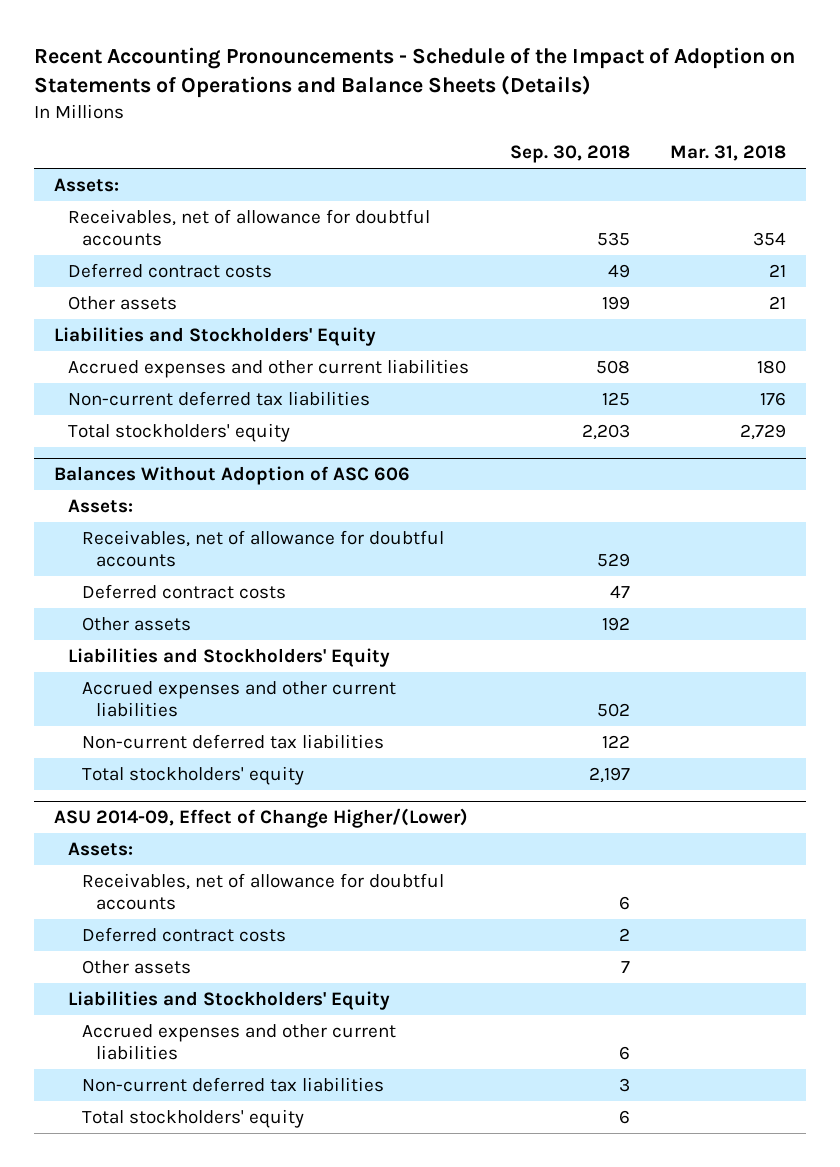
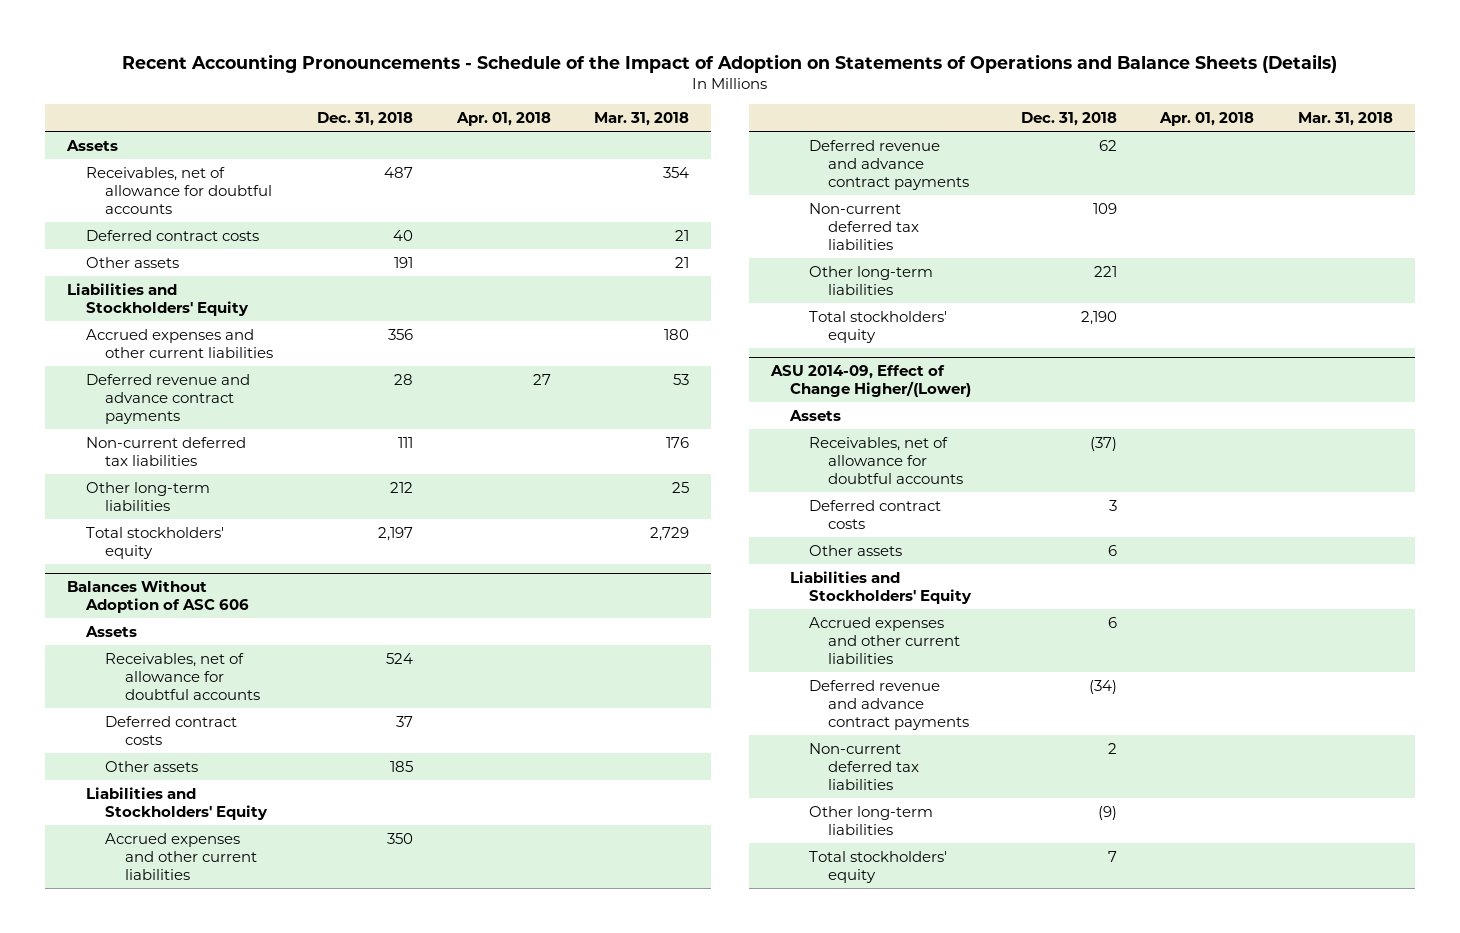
- | Sep. 30, 2018 | Mar. 31, 2018
+ | Dec. 31, 2018 | Apr. 01, 2018 | Mar. 31, 2018
- Assets:
+ Assets
+ Deferred revenue and advance contract payments | 28 | 27 | 53
+ Other long-term liabilities | 212 | | 25
@ Balances Without Adoption of ASC 606
- Assets:
+ Assets
+ Deferred revenue and advance contract payments | 62 | |
+ Other long-term liabilities | 221 | |
@ ASU 2014-09, Effect of Change Higher/(Lower)
- Assets:
+ Assets
+ Deferred revenue and advance contract payments | (34) | |
+ Other long-term liabilities | (9) | |

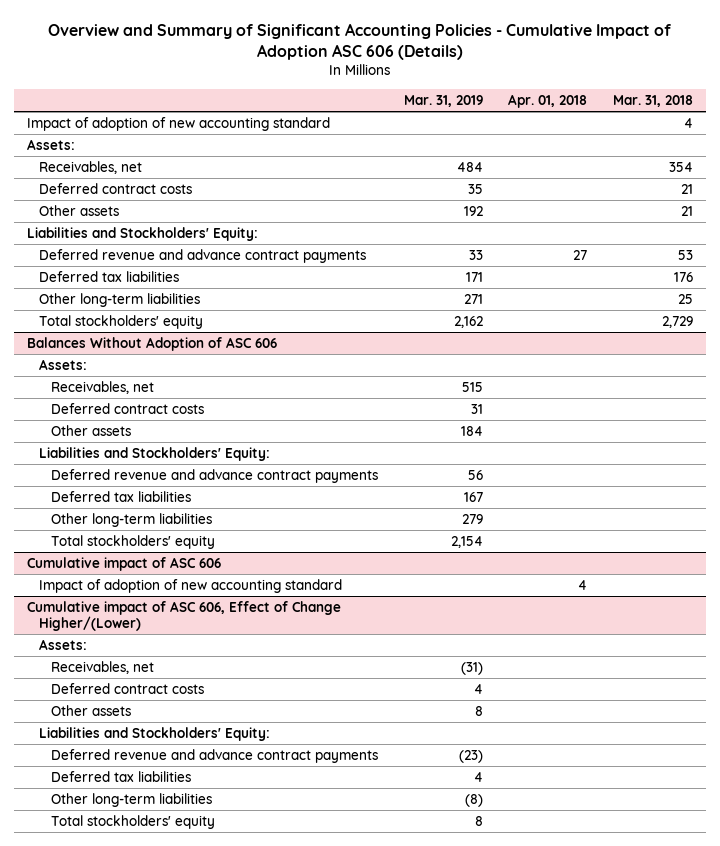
- Recent Accounting Pronouncements - Schedule of the Impact of Adoption on Statements of Operations and Balance Sheets (Details)
+ Overview and Summary of Significant Accounting Policies - Cumulative Impact of Adoption ASC 606 (Details)
- | Dec. 31, 2018 | Apr. 01, 2018 | Mar. 31, 2018
+ | Mar. 31, 2019 | Apr. 01, 2018 | Mar. 31, 2018
- Assets
- Receivables, net of allowance for doubtful accounts | 487 | | 354
+ Impact of adoption of new accounting standard | | | 4
+ Assets:
+ Receivables, net | 484 | | 354
- Liabilities and Stockholders' Equity
- Accrued expenses and other current liabilities | 356 | | 180
+ Liabilities and Stockholders' Equity:
- Non-current deferred tax liabilities | 111 | | 176
+ Deferred tax liabilities | 171 | | 176
@ Balances Without Adoption of ASC 606
- Assets
- Receivables, net of allowance for doubtful accounts | 524 | |
+ Assets:
+ Receivables, net | 515 | |
- Liabilities and Stockholders' Equity
- Accrued expenses and other current liabilities | 350 | |
+ Liabilities and Stockholders' Equity:
- Non-current deferred tax liabilities | 109 | |
+ Deferred tax liabilities | 167 | |
- ASU 2014-09, Effect of Change Higher/(Lower)
- Assets
- Receivables, net of allowance for doubtful accounts | (37) | |
- Deferred contract costs | 3 | |
- Other assets | 6 | |
- Liabilities and Stockholders' Equity
- Accrued expenses and other current liabilities | 6 | |
- Deferred revenue and advance contract payments | (34) | |
- Non-current deferred tax liabilities | 2 | |
- Other long-term liabilities | (9) | |
- Total stockholders' equity | 7 | |
+ Cumulative impact of ASC 606
+ Impact of adoption of new accounting standard | | 4 |
+ Cumulative impact of ASC 606, Effect of Change Higher/(Lower)
+ Assets:
+ Receivables, net | (31) | |
+ Deferred contract costs | 4 | |
+ Other assets | 8 | |
+ Liabilities and Stockholders' Equity:
+ Deferred revenue and advance contract payments | (23) | |
+ Deferred tax liabilities | 4 | |
+ Other long-term liabilities | (8) | |
+ Total stockholders' equity | 8 | |

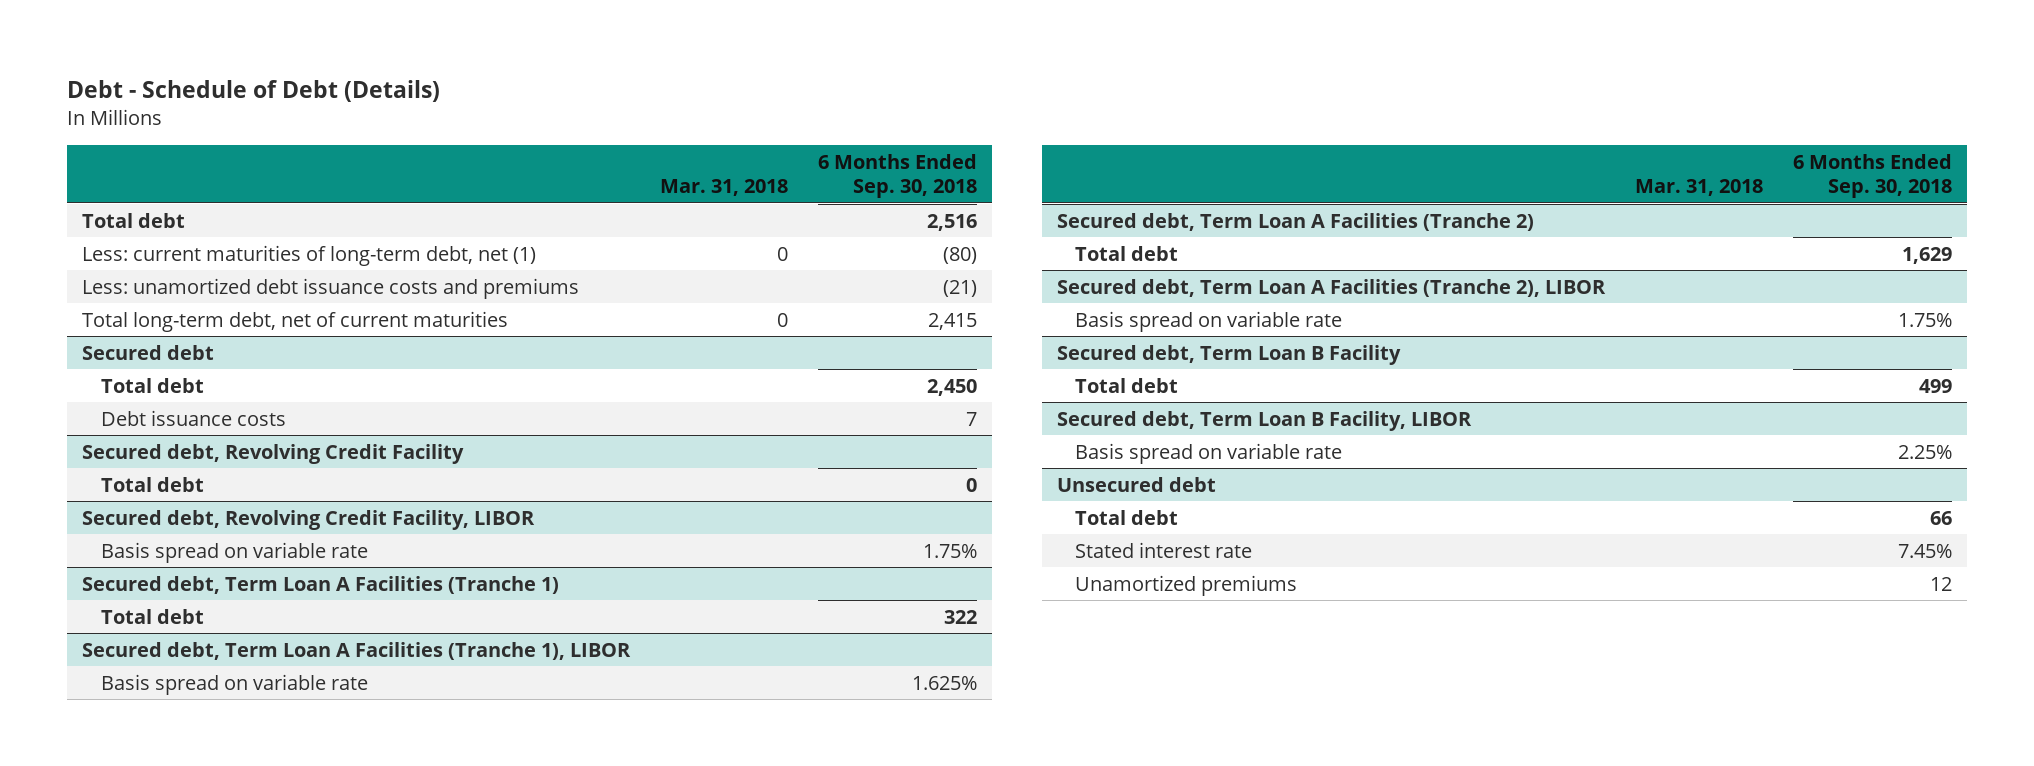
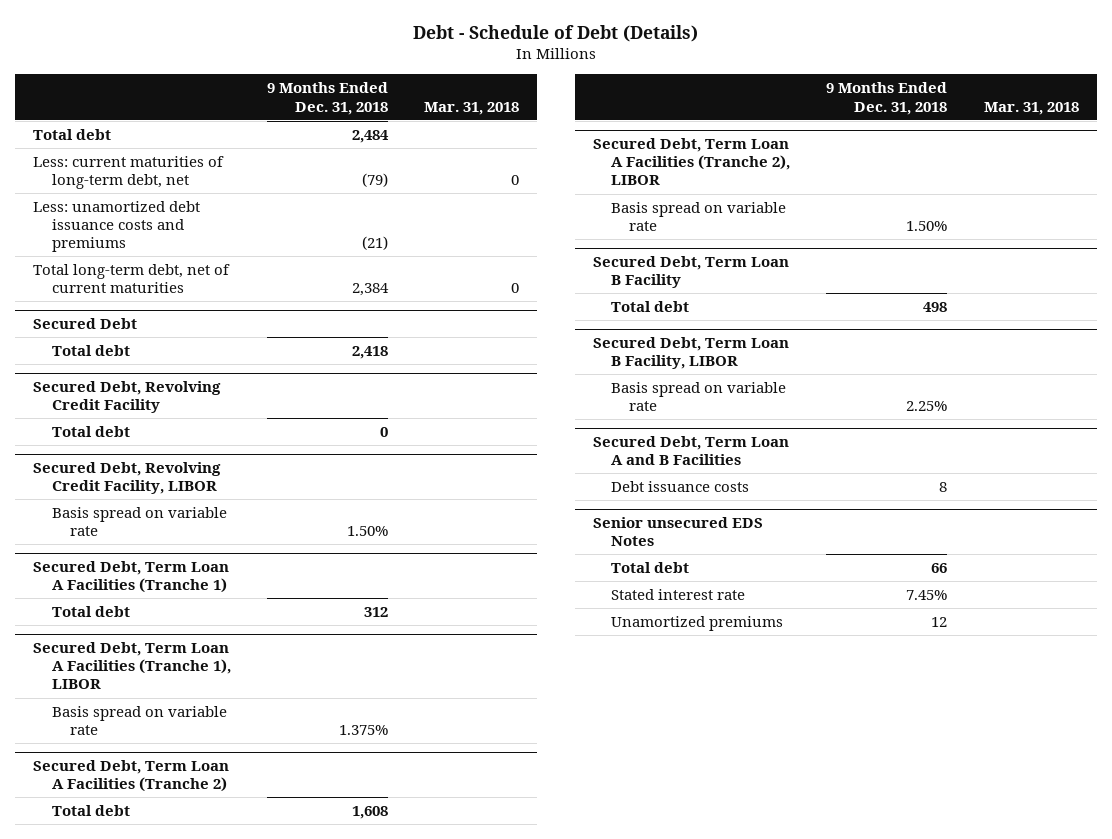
- | Mar. 31, 2018 | 6 Months Ended Sep. 30, 2018
+ | 9 Months Ended Dec. 31, 2018 | Mar. 31, 2018
- Less: current maturities of long-term debt, net (1) | 0 | (80)
+ Less: current maturities of long-term debt, net | (79) | 0
- Secured debt
+ Secured Debt
- Debt issuance costs | | 7
- Secured debt, Revolving Credit Facility
+ Secured Debt, Revolving Credit Facility
- Secured debt, Revolving Credit Facility, LIBOR
+ Secured Debt, Revolving Credit Facility, LIBOR
- Secured debt, Term Loan A Facilities (Tranche 1)
+ Secured Debt, Term Loan A Facilities (Tranche 1)
- Secured debt, Term Loan A Facilities (Tranche 1), LIBOR
+ Secured Debt, Term Loan A Facilities (Tranche 1), LIBOR
- Secured debt, Term Loan A Facilities (Tranche 2)
+ Secured Debt, Term Loan A Facilities (Tranche 2)
- Secured debt, Term Loan A Facilities (Tranche 2), LIBOR
+ Secured Debt, Term Loan A Facilities (Tranche 2), LIBOR
- Secured debt, Term Loan B Facility
+ Secured Debt, Term Loan B Facility
- Secured debt, Term Loan B Facility, LIBOR
+ Secured Debt, Term Loan B Facility, LIBOR
- Unsecured debt
+ Secured Debt, Term Loan A and B Facilities
+ Debt issuance costs | 8 |
+ Senior unsecured EDS Notes

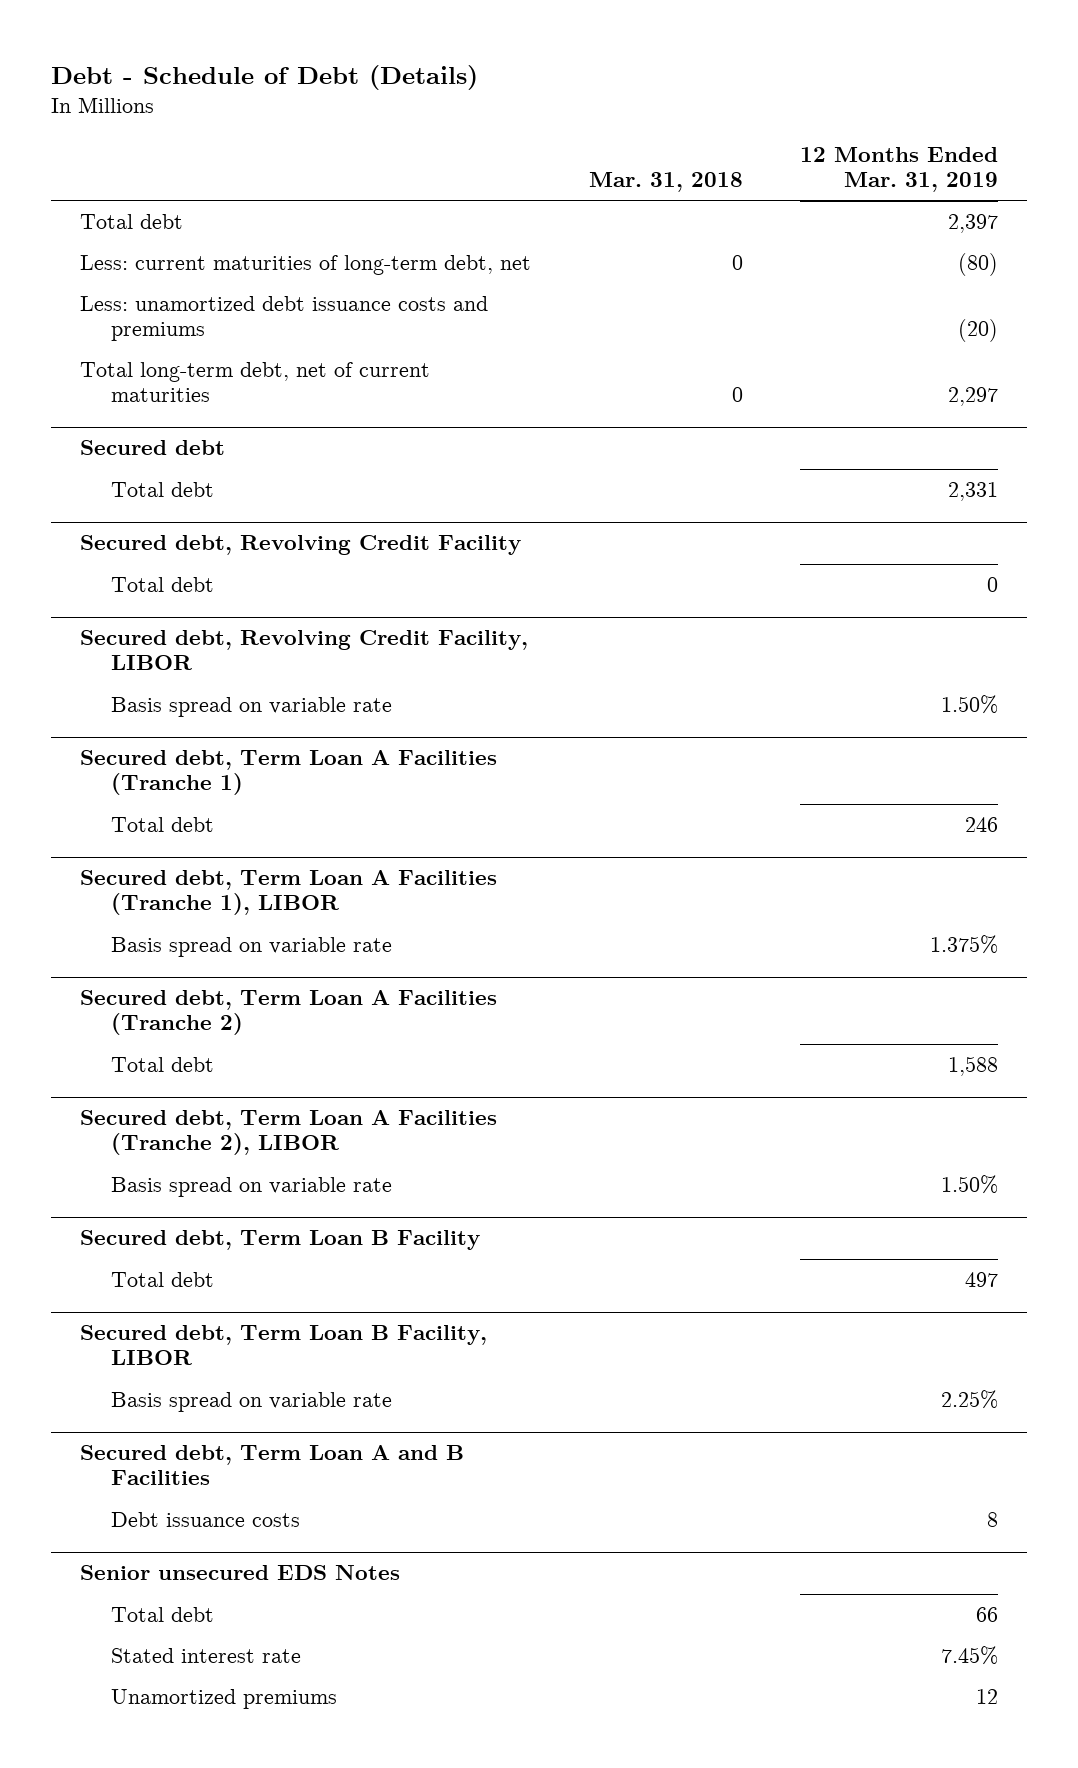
- | 9 Months Ended Dec. 31, 2018 | Mar. 31, 2018
+ | Mar. 31, 2018 | 12 Months Ended Mar. 31, 2019
- Secured Debt
+ Secured debt
- Secured Debt, Revolving Credit Facility
+ Secured debt, Revolving Credit Facility
- Secured Debt, Revolving Credit Facility, LIBOR
+ Secured debt, Revolving Credit Facility, LIBOR
- Secured Debt, Term Loan A Facilities (Tranche 1)
+ Secured debt, Term Loan A Facilities (Tranche 1)
- Secured Debt, Term Loan A Facilities (Tranche 1), LIBOR
+ Secured debt, Term Loan A Facilities (Tranche 1), LIBOR
- Secured Debt, Term Loan A Facilities (Tranche 2)
+ Secured debt, Term Loan A Facilities (Tranche 2)
- Secured Debt, Term Loan A Facilities (Tranche 2), LIBOR
+ Secured debt, Term Loan A Facilities (Tranche 2), LIBOR
- Secured Debt, Term Loan B Facility
+ Secured debt, Term Loan B Facility
- Secured Debt, Term Loan B Facility, LIBOR
+ Secured debt, Term Loan B Facility, LIBOR
- Secured Debt, Term Loan A and B Facilities
+ Secured debt, Term Loan A and B Facilities

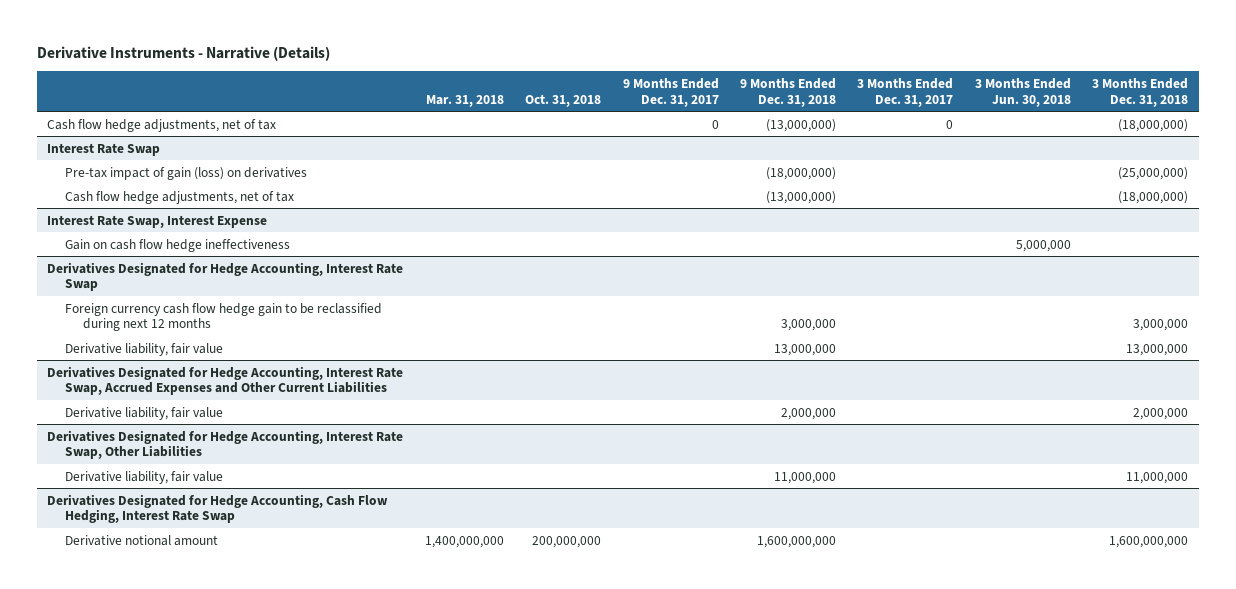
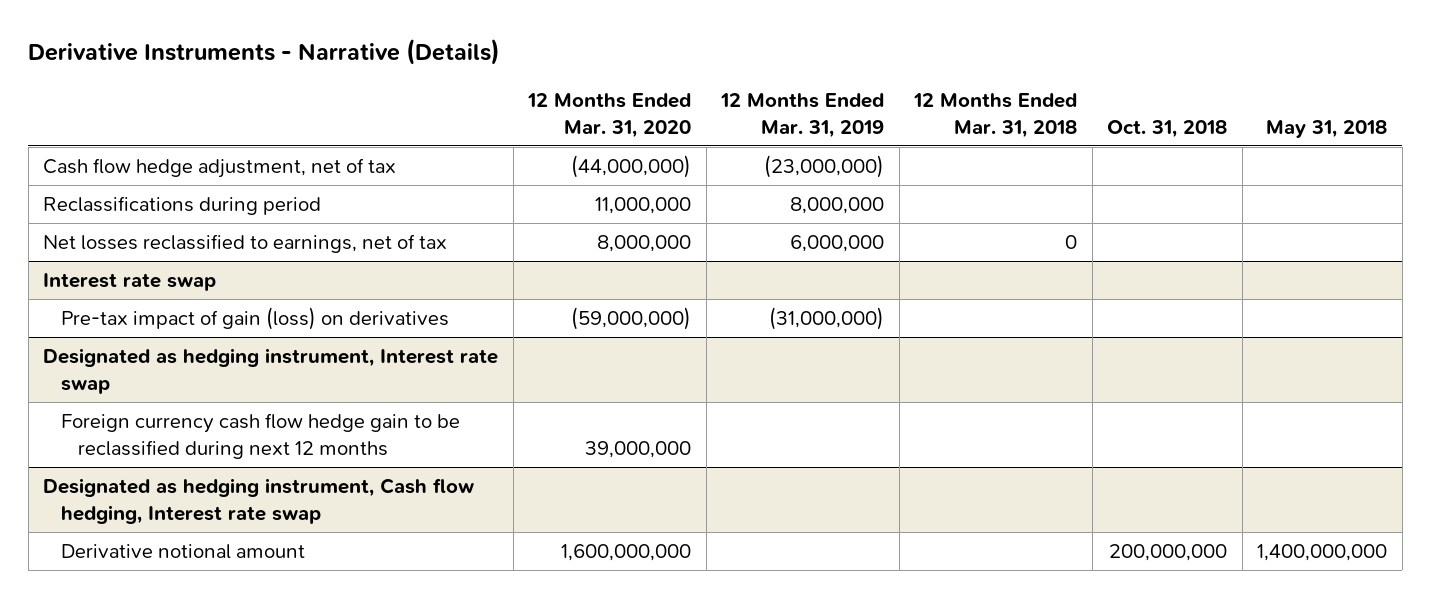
- | Mar. 31, 2018 | Oct. 31, 2018 | 9 Months Ended Dec. 31, 2017 | 9 Months Ended Dec. 31, 2018 | 3 Months Ended Dec. 31, 2017 | 3 Months Ended Jun. 30, 2018 | 3 Months Ended Dec. 31, 2018
+ | 12 Months Ended Mar. 31, 2020 | 12 Months Ended Mar. 31, 2019 | 12 Months Ended Mar. 31, 2018 | Oct. 31, 2018 | May 31, 2018
- Cash flow hedge adjustments, net of tax | | | 0 | (13,000,000) | 0 | | (18,000,000)
- Interest Rate Swap
+ Cash flow hedge adjustment, net of tax | (44,000,000) | (23,000,000) | | |
+ Reclassifications during period | 11,000,000 | 8,000,000 | | |
+ Net losses reclassified to earnings, net of tax | 8,000,000 | 6,000,000 | 0 | |
+ Interest rate swap
- Cash flow hedge adjustments, net of tax | | | | (13,000,000) | | | (18,000,000)
- Interest Rate Swap, Interest Expense
- Gain on cash flow hedge ineffectiveness | | | | | | 5,000,000 |
- Derivatives Designated for Hedge Accounting, Interest Rate Swap
- Foreign currency cash flow hedge gain to be reclassified during next 12 months | | | | 3,000,000 | | | 3,000,000
- Derivative liability, fair value | | | | 13,000,000 | | | 13,000,000
- Derivatives Designated for Hedge Accounting, Interest Rate Swap, Accrued Expenses and Other Current Liabilities
- Derivative liability, fair value | | | | 2,000,000 | | | 2,000,000
- Derivatives Designated for Hedge Accounting, Interest Rate Swap, Other Liabilities
- Derivative liability, fair value | | | | 11,000,000 | | | 11,000,000
- Derivatives Designated for Hedge Accounting, Cash Flow Hedging, Interest Rate Swap
+ Designated as hedging instrument, Interest rate swap
+ Foreign currency cash flow hedge gain to be reclassified during next 12 months | 39,000,000 | | | |
+ Designated as hedging instrument, Cash flow hedging, Interest rate swap

